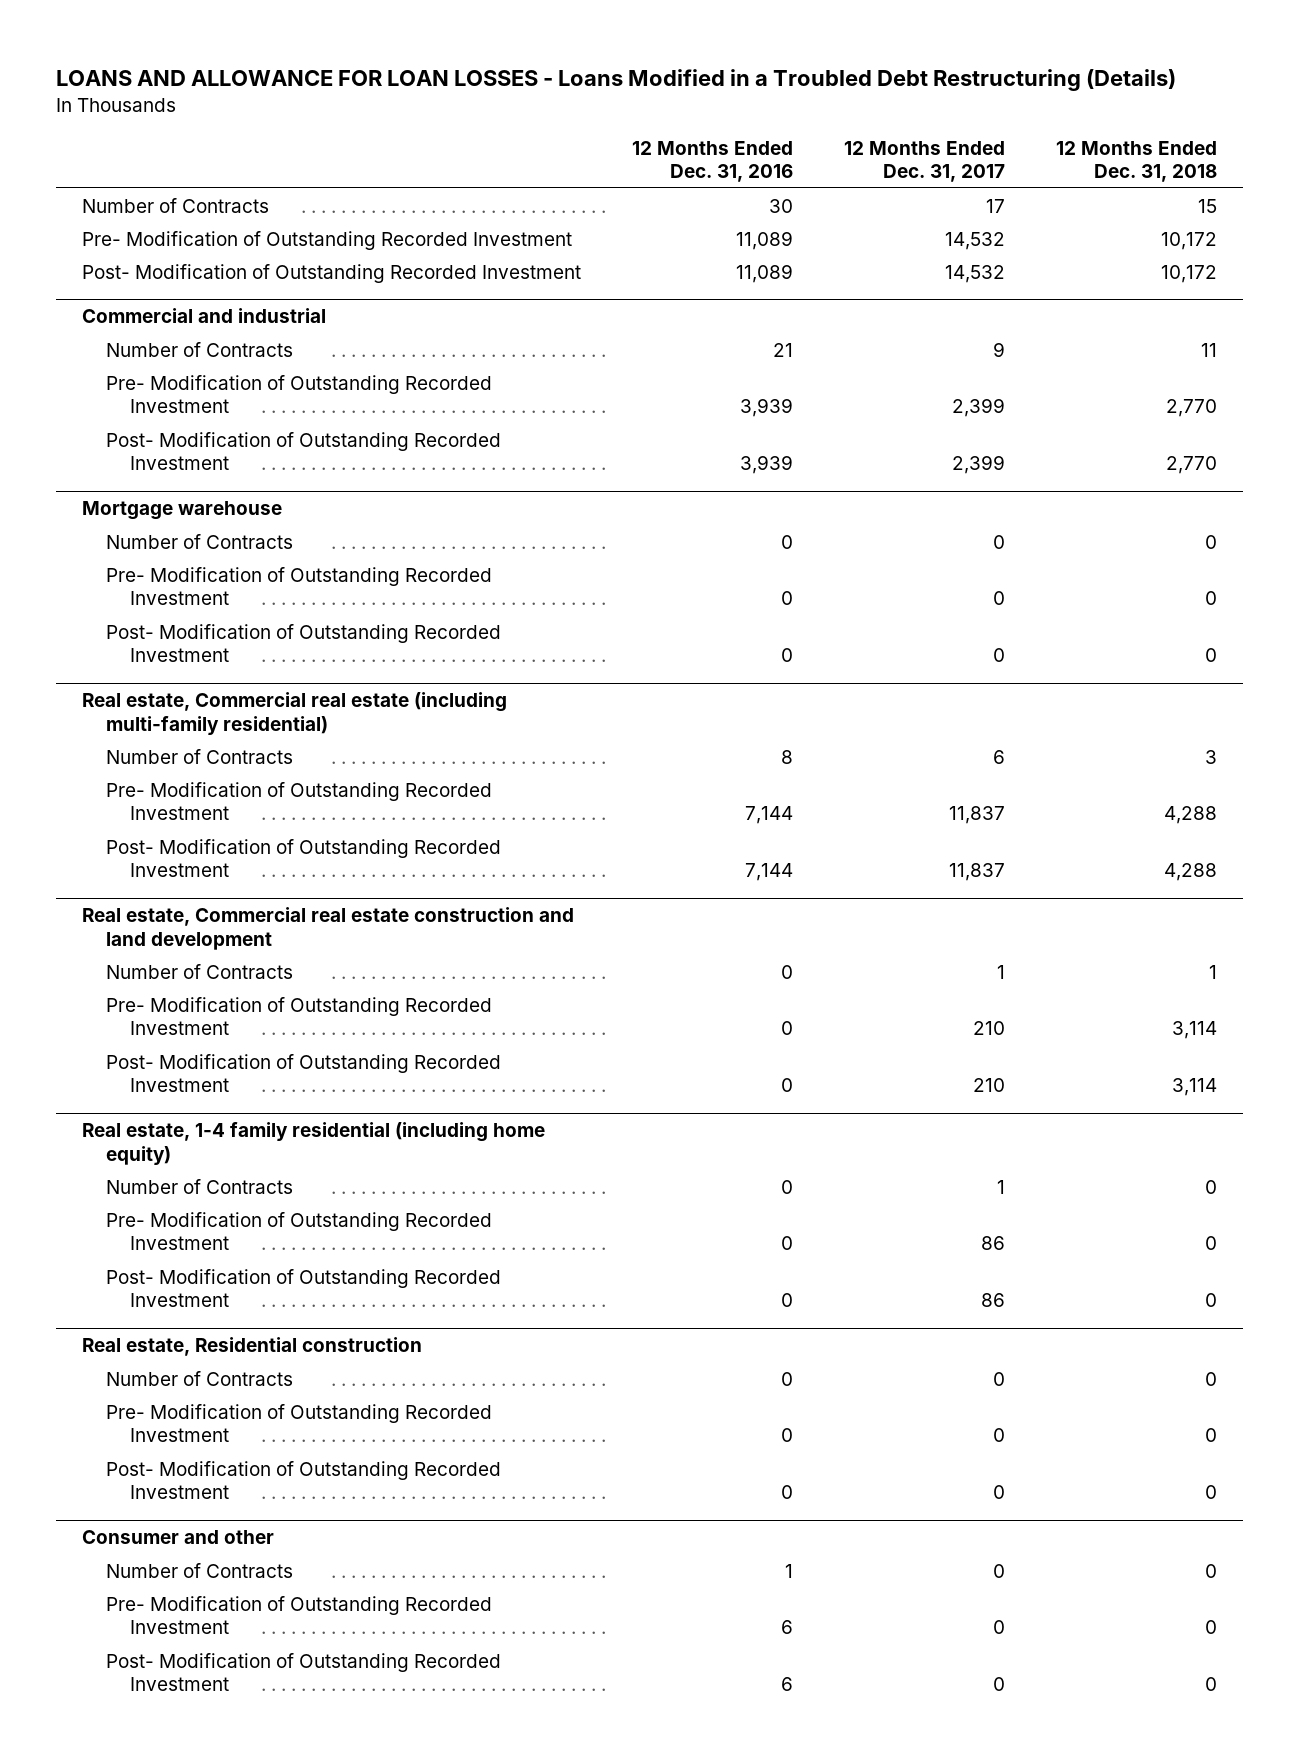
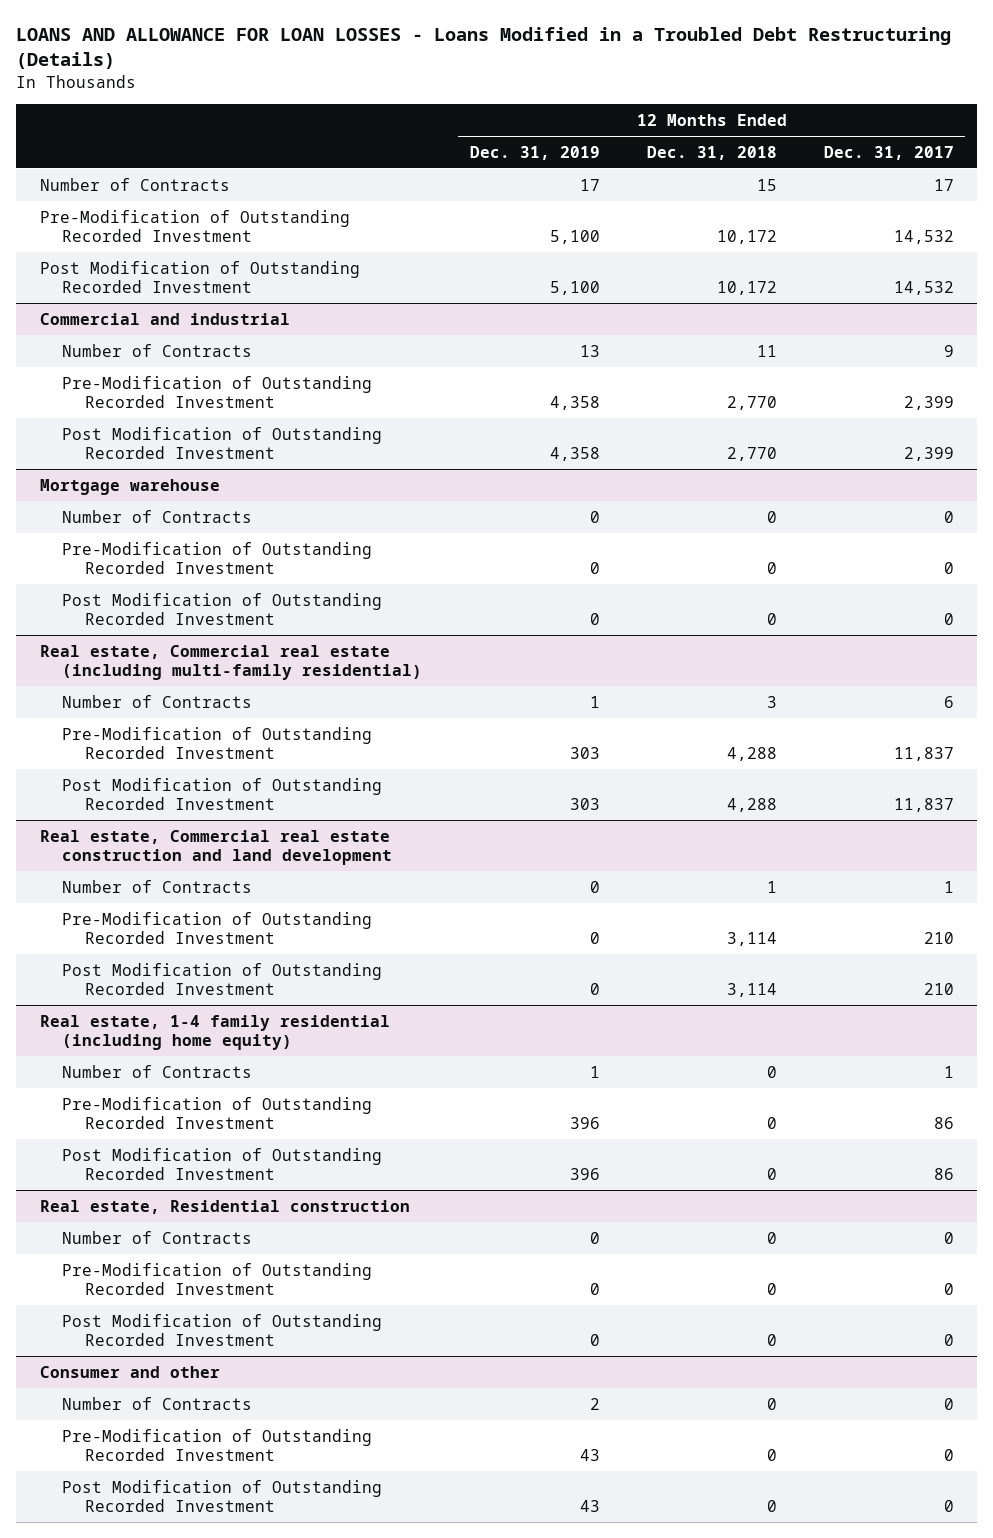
- | 12 Months Ended Dec. 31, 2016 | 12 Months Ended Dec. 31, 2017 | 12 Months Ended Dec. 31, 2018
+ | 12 Months Ended Dec. 31, 2019 | 12 Months Ended Dec. 31, 2018 | 12 Months Ended Dec. 31, 2017
- Pre- Modification of Outstanding Recorded Investment | 11,089 | 14,532 | 10,172
- Post- Modification of Outstanding Recorded Investment | 11,089 | 14,532 | 10,172
+ Pre-Modification of Outstanding Recorded Investment | 5,100 | 10,172 | 14,532
+ Post Modification of Outstanding Recorded Investment | 5,100 | 10,172 | 14,532
@ Commercial and industrial
- Pre- Modification of Outstanding Recorded Investment | 3,939 | 2,399 | 2,770
- Post- Modification of Outstanding Recorded Investment | 3,939 | 2,399 | 2,770
+ Pre-Modification of Outstanding Recorded Investment | 4,358 | 2,770 | 2,399
+ Post Modification of Outstanding Recorded Investment | 4,358 | 2,770 | 2,399
@ Mortgage warehouse
- Pre- Modification of Outstanding Recorded Investment | 0 | 0 | 0
- Post- Modification of Outstanding Recorded Investment | 0 | 0 | 0
+ Pre-Modification of Outstanding Recorded Investment | 0 | 0 | 0
+ Post Modification of Outstanding Recorded Investment | 0 | 0 | 0
@ Real estate, Commercial real estate (including multi-family residential)
- Pre- Modification of Outstanding Recorded Investment | 7,144 | 11,837 | 4,288
- Post- Modification of Outstanding Recorded Investment | 7,144 | 11,837 | 4,288
+ Pre-Modification of Outstanding Recorded Investment | 303 | 4,288 | 11,837
+ Post Modification of Outstanding Recorded Investment | 303 | 4,288 | 11,837
@ Real estate, Commercial real estate construction and land development
- Pre- Modification of Outstanding Recorded Investment | 0 | 210 | 3,114
- Post- Modification of Outstanding Recorded Investment | 0 | 210 | 3,114
+ Pre-Modification of Outstanding Recorded Investment | 0 | 3,114 | 210
+ Post Modification of Outstanding Recorded Investment | 0 | 3,114 | 210
@ Real estate, 1-4 family residential (including home equity)
- Pre- Modification of Outstanding Recorded Investment | 0 | 86 | 0
- Post- Modification of Outstanding Recorded Investment | 0 | 86 | 0
+ Pre-Modification of Outstanding Recorded Investment | 396 | 0 | 86
+ Post Modification of Outstanding Recorded Investment | 396 | 0 | 86
@ Real estate, Residential construction
- Pre- Modification of Outstanding Recorded Investment | 0 | 0 | 0
- Post- Modification of Outstanding Recorded Investment | 0 | 0 | 0
+ Pre-Modification of Outstanding Recorded Investment | 0 | 0 | 0
+ Post Modification of Outstanding Recorded Investment | 0 | 0 | 0
@ Consumer and other
- Pre- Modification of Outstanding Recorded Investment | 6 | 0 | 0
- Post- Modification of Outstanding Recorded Investment | 6 | 0 | 0
+ Pre-Modification of Outstanding Recorded Investment | 43 | 0 | 0
+ Post Modification of Outstanding Recorded Investment | 43 | 0 | 0

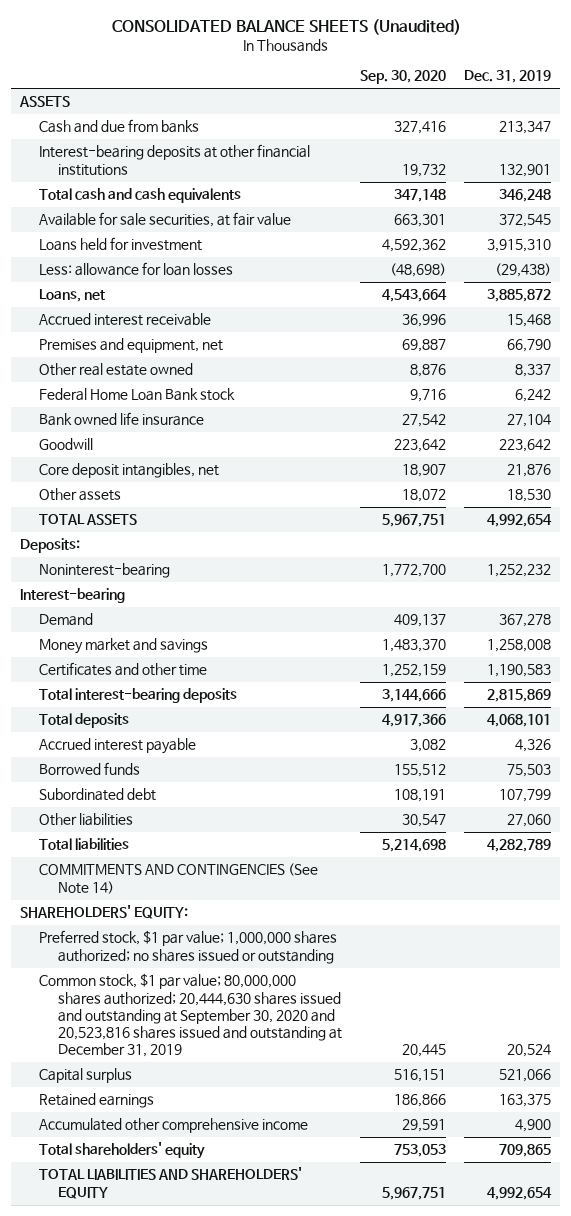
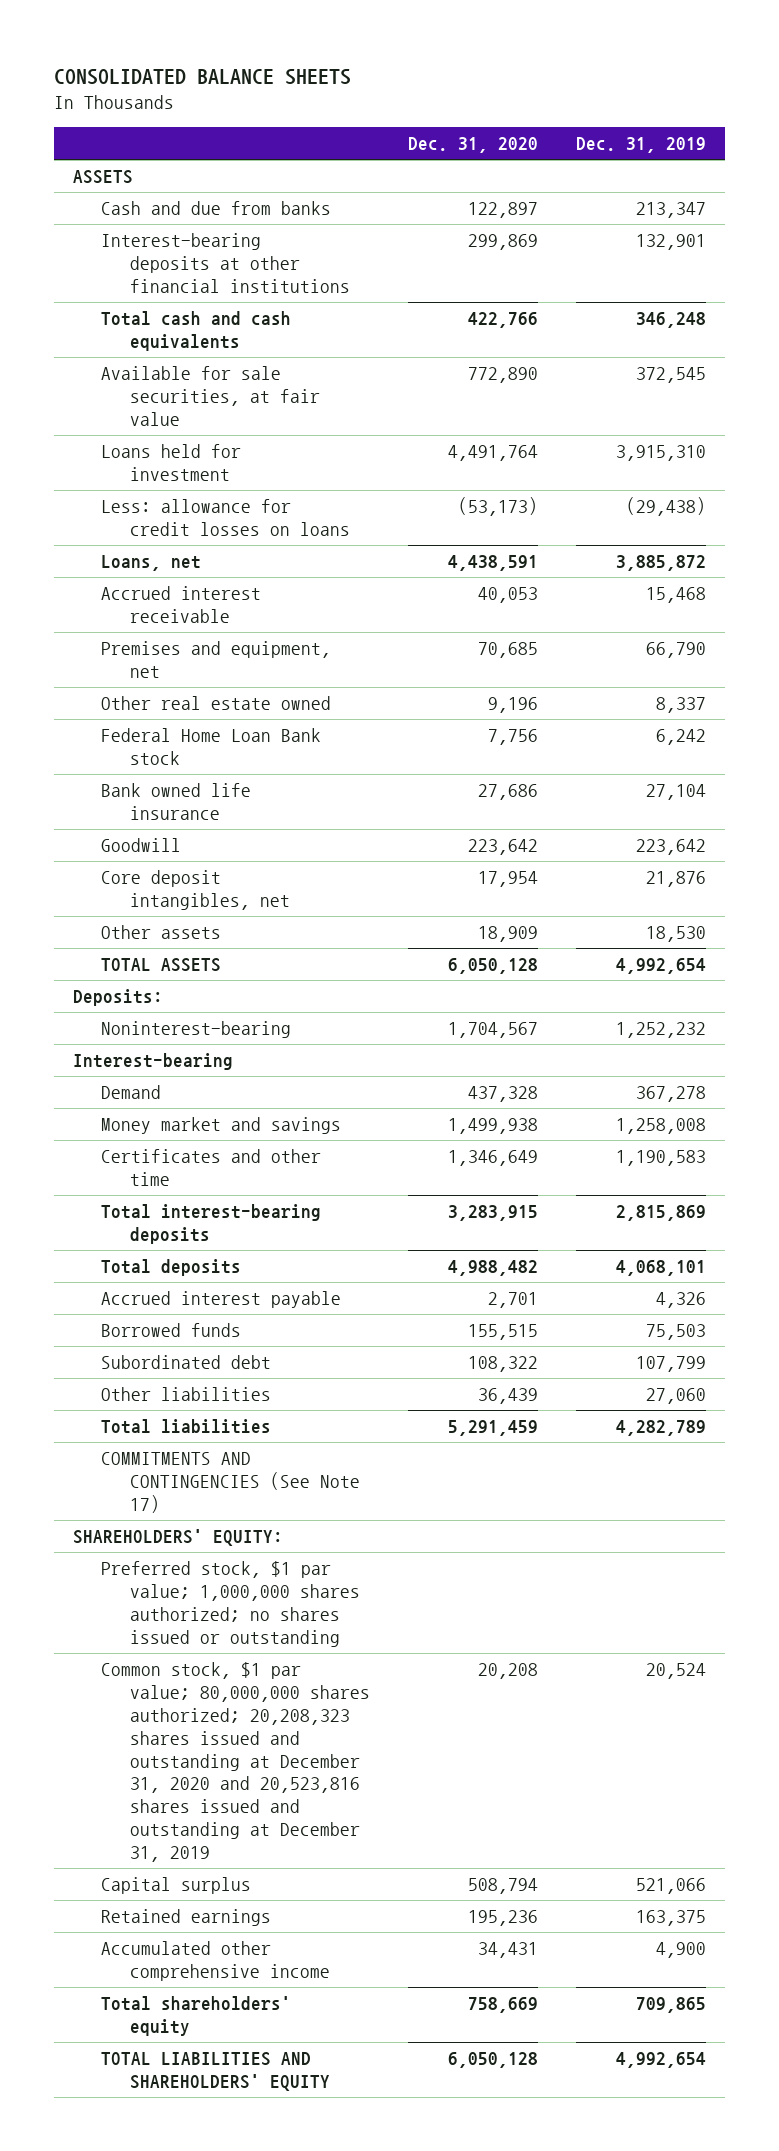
- CONSOLIDATED BALANCE SHEETS (Unaudited)
+ CONSOLIDATED BALANCE SHEETS
- | Sep. 30, 2020 | Dec. 31, 2019
+ | Dec. 31, 2020 | Dec. 31, 2019
- Less: allowance for loan losses | (48,698) | (29,438)
+ Less: allowance for credit losses on loans | (53,173) | (29,438)
- COMMITMENTS AND CONTINGENCIES (See Note 14)
+ COMMITMENTS AND CONTINGENCIES (See Note 17)
- Common stock, $1 par value; 80,000,000 shares authorized; 20,444,630 shares issued and outstanding at September 30, 2020 and 20,523,816 shares issued and outstanding at December 31, 2019 | 20,445 | 20,524
+ Common stock, $1 par value; 80,000,000 shares authorized; 20,208,323 shares issued and outstanding at December 31, 2020 and 20,523,816 shares issued and outstanding at December 31, 2019 | 20,208 | 20,524

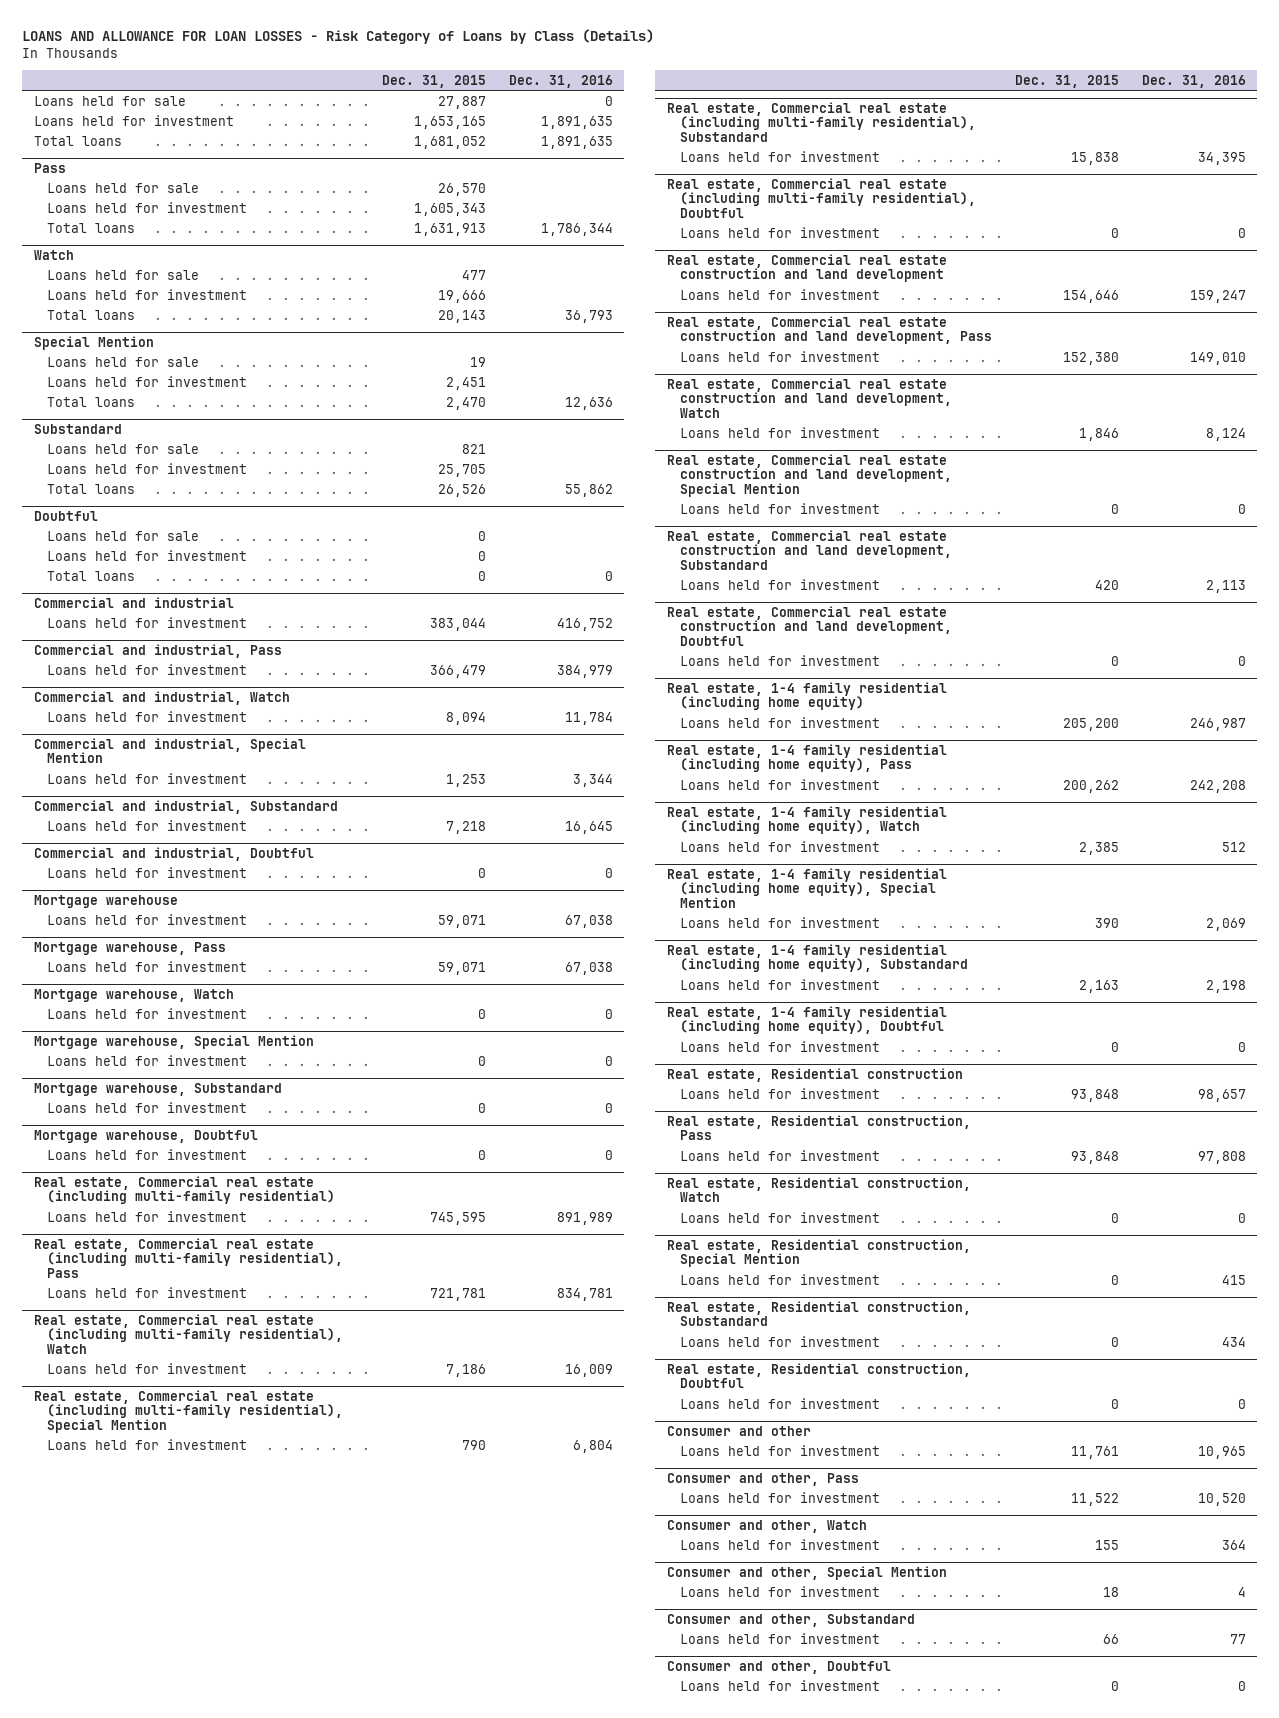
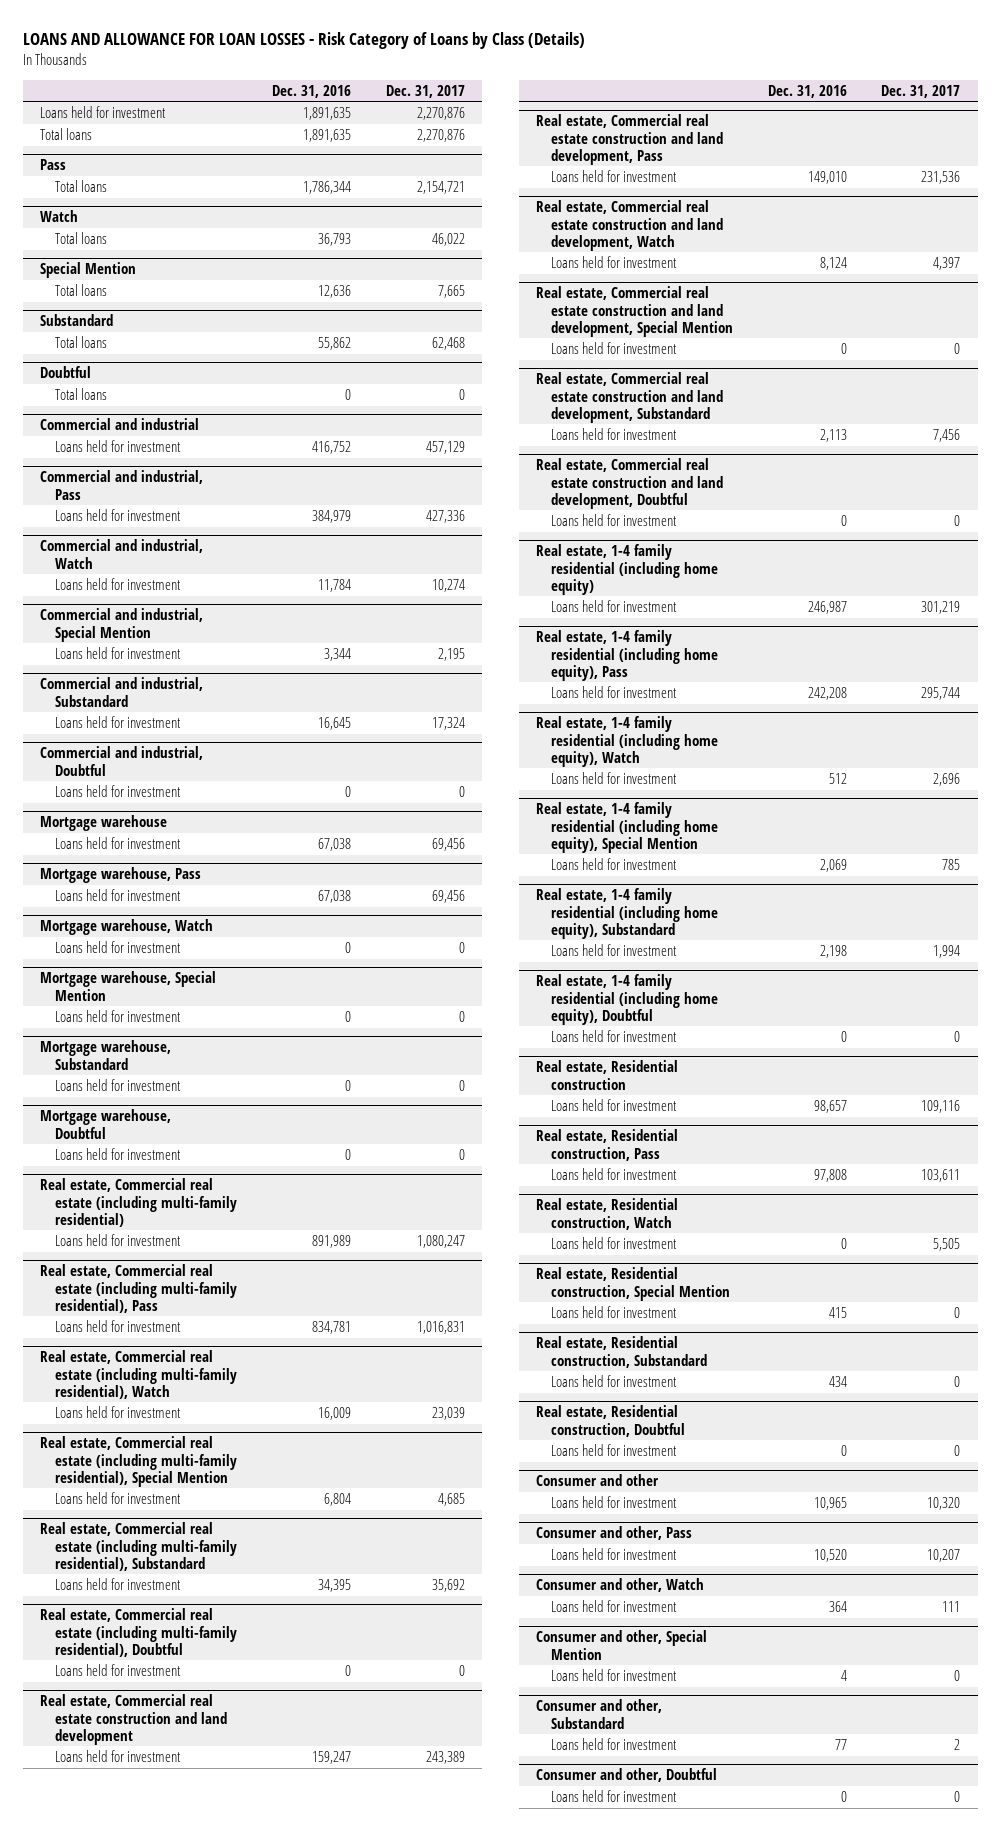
- | Dec. 31, 2015 | Dec. 31, 2016
+ | Dec. 31, 2016 | Dec. 31, 2017
- Loans held for sale | 27,887 | 0
@ Pass
- Loans held for sale | 26,570 |
- Loans held for investment | 1,605,343 |
@ Watch
- Loans held for sale | 477 |
- Loans held for investment | 19,666 |
@ Special Mention
- Loans held for sale | 19 |
- Loans held for investment | 2,451 |
@ Substandard
- Loans held for sale | 821 |
- Loans held for investment | 25,705 |
@ Doubtful
- Loans held for sale | 0 |
- Loans held for investment | 0 |

